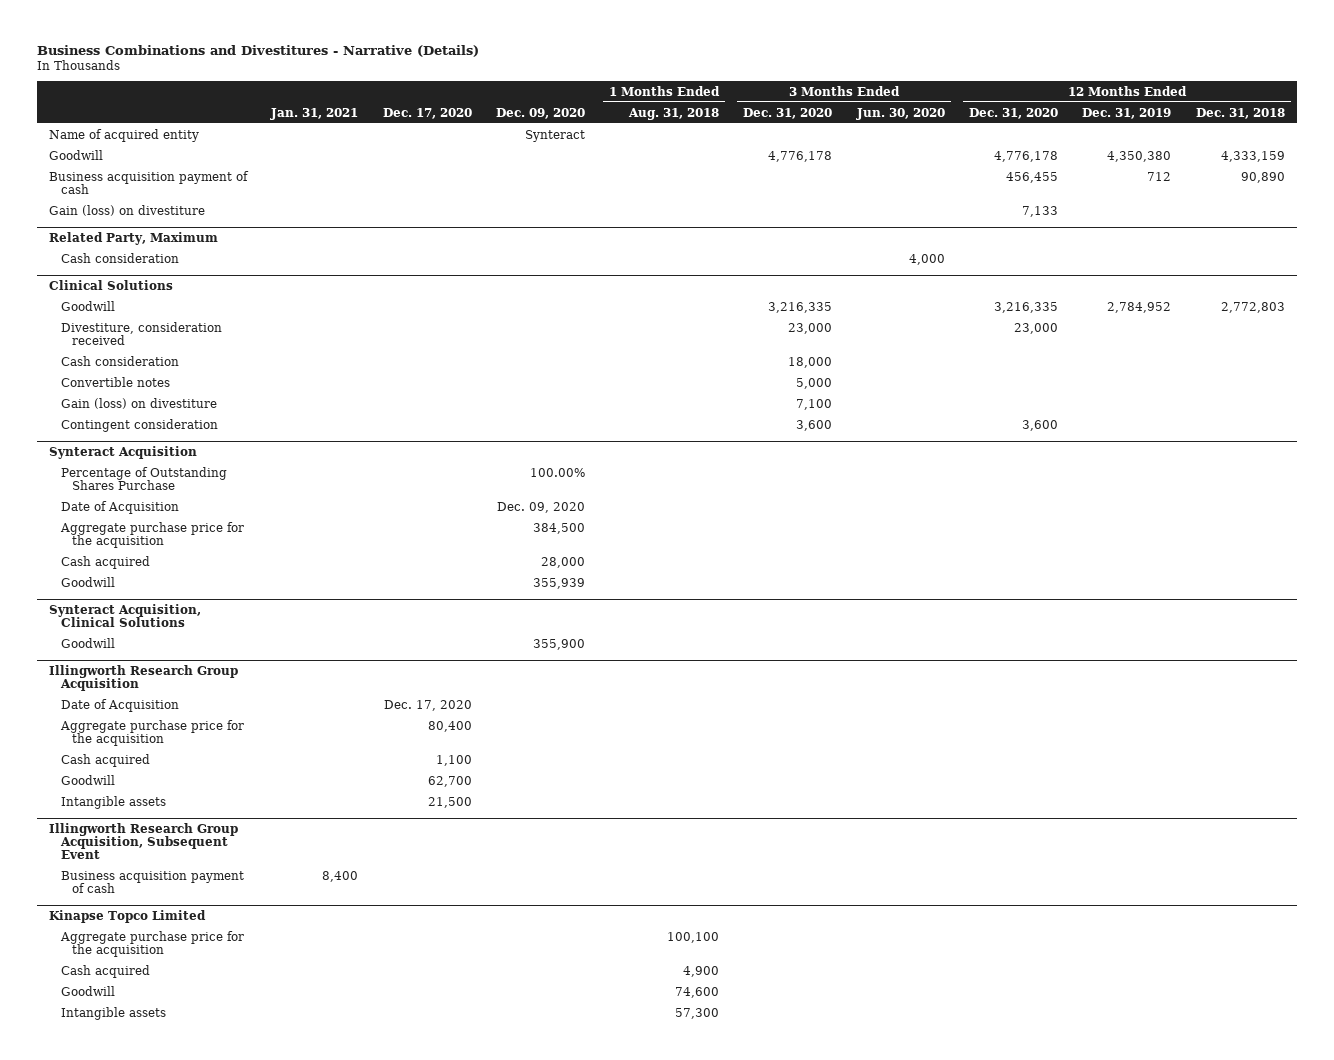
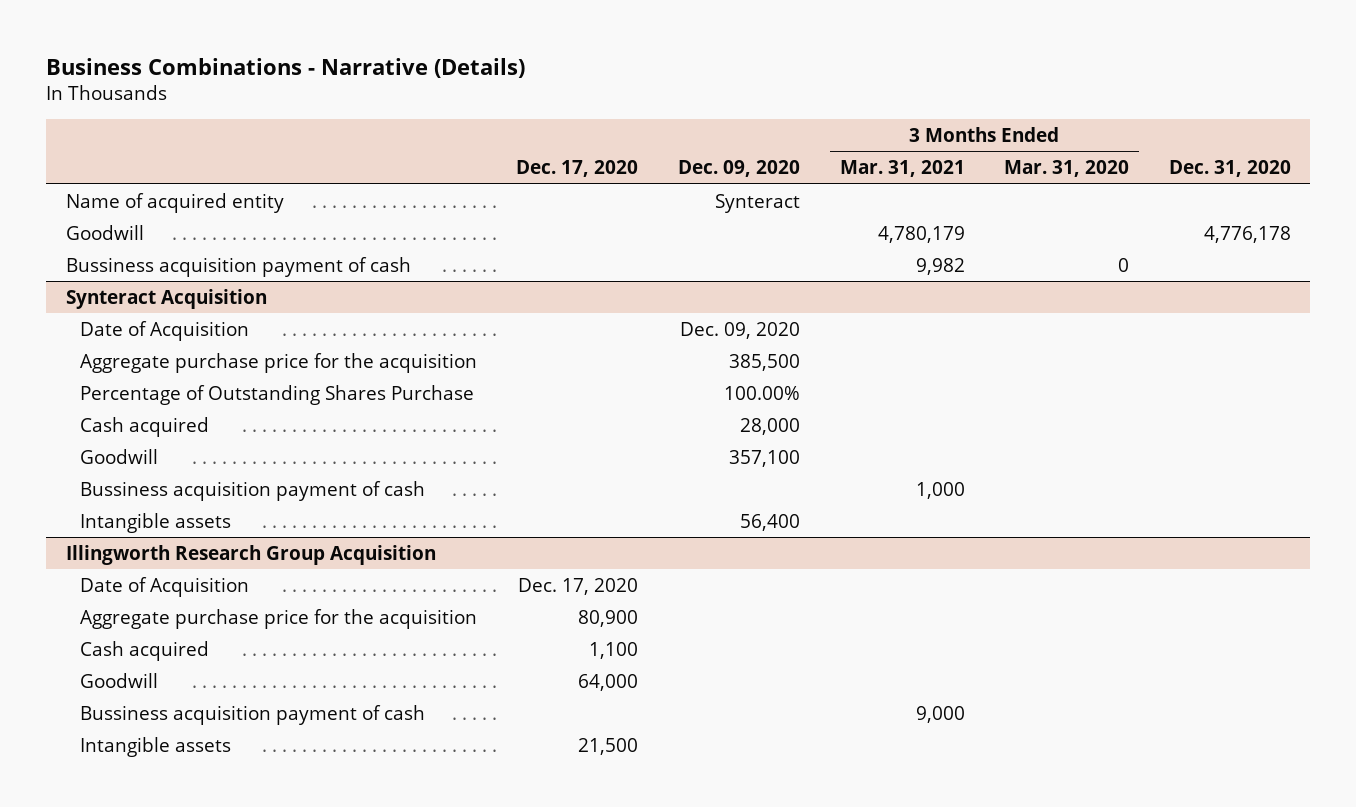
- Business Combinations and Divestitures - Narrative (Details)
+ Business Combinations - Narrative (Details)
- | Jan. 31, 2021 | Dec. 17, 2020 | Dec. 09, 2020 | 1 Months Ended Aug. 31, 2018 | 3 Months Ended Dec. 31, 2020 | 3 Months Ended Jun. 30, 2020 | 12 Months Ended Dec. 31, 2020 | 12 Months Ended Dec. 31, 2019 | 12 Months Ended Dec. 31, 2018
+ | Dec. 17, 2020 | Dec. 09, 2020 | 3 Months Ended Mar. 31, 2021 | 3 Months Ended Mar. 31, 2020 | Dec. 31, 2020
- Business acquisition payment of cash | | | | | | | 456,455 | 712 | 90,890
- Gain (loss) on divestiture | | | | | | | 7,133 | |
- Related Party, Maximum
- Cash consideration | | | | | | 4,000 | | |
- Clinical Solutions
- Goodwill | | | | | 3,216,335 | | 3,216,335 | 2,784,952 | 2,772,803
- Divestiture, consideration received | | | | | 23,000 | | 23,000 | |
- Cash consideration | | | | | 18,000 | | | |
- Convertible notes | | | | | 5,000 | | | |
- Gain (loss) on divestiture | | | | | 7,100 | | | |
- Contingent consideration | | | | | 3,600 | | 3,600 | |
+ Bussiness acquisition payment of cash | | | 9,982 | 0 |
@ Synteract Acquisition
- Aggregate purchase price for the acquisition | | | 384,500 | | | | | |
+ Aggregate purchase price for the acquisition | | 385,500 | | |
moved down: Percentage of Outstanding Shares Purchase | | 100.00% | | |
- Goodwill | | | 355,939 | | | | | |
- Synteract Acquisition, Clinical Solutions
- Goodwill | | | 355,900 | | | | | |
@ Synteract Acquisition
+ Goodwill | | 357,100 | | |
+ Bussiness acquisition payment of cash | | | 1,000 | |
+ Intangible assets | | 56,400 | | |
@ Illingworth Research Group Acquisition
- Aggregate purchase price for the acquisition | | 80,400 | | | | | | |
+ Aggregate purchase price for the acquisition | 80,900 | | | |
- Goodwill | | 62,700 | | | | | | |
+ Goodwill | 64,000 | | | |
+ Bussiness acquisition payment of cash | | | 9,000 | |
- Illingworth Research Group Acquisition, Subsequent Event
- Business acquisition payment of cash | 8,400 | | | | | | | |
- Kinapse Topco Limited
- Aggregate purchase price for the acquisition | | | | 100,100 | | | | |
- Cash acquired | | | | 4,900 | | | | |
- Goodwill | | | | 74,600 | | | | |
- Intangible assets | | | | 57,300 | | | | |

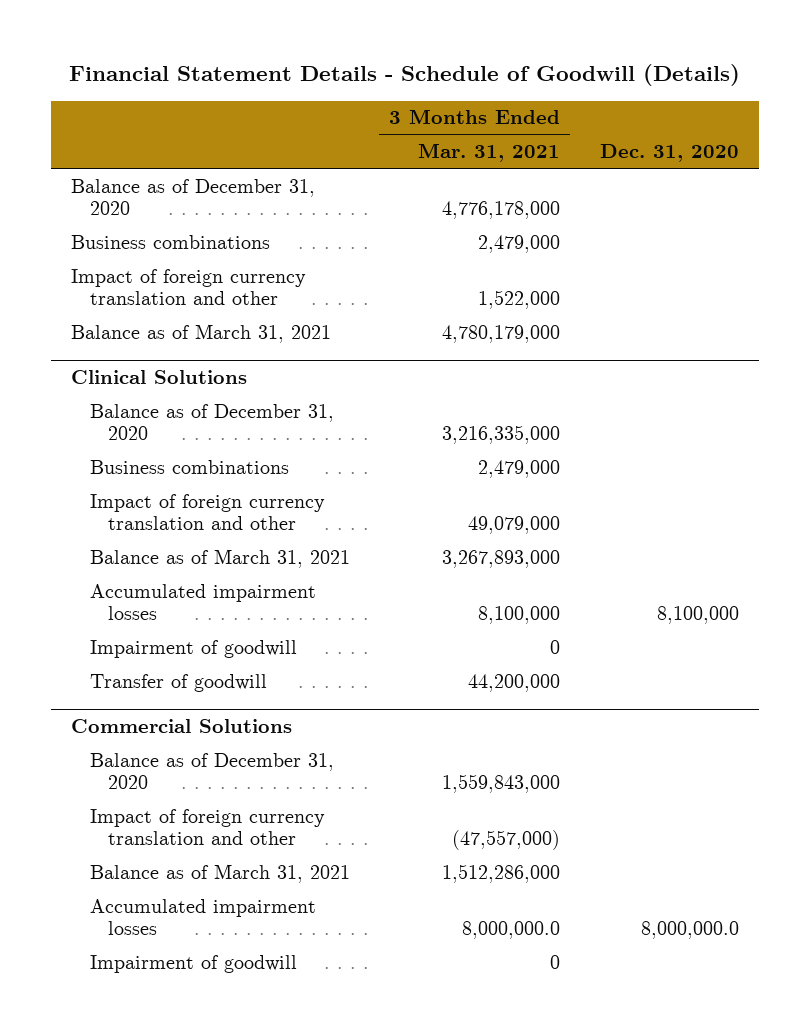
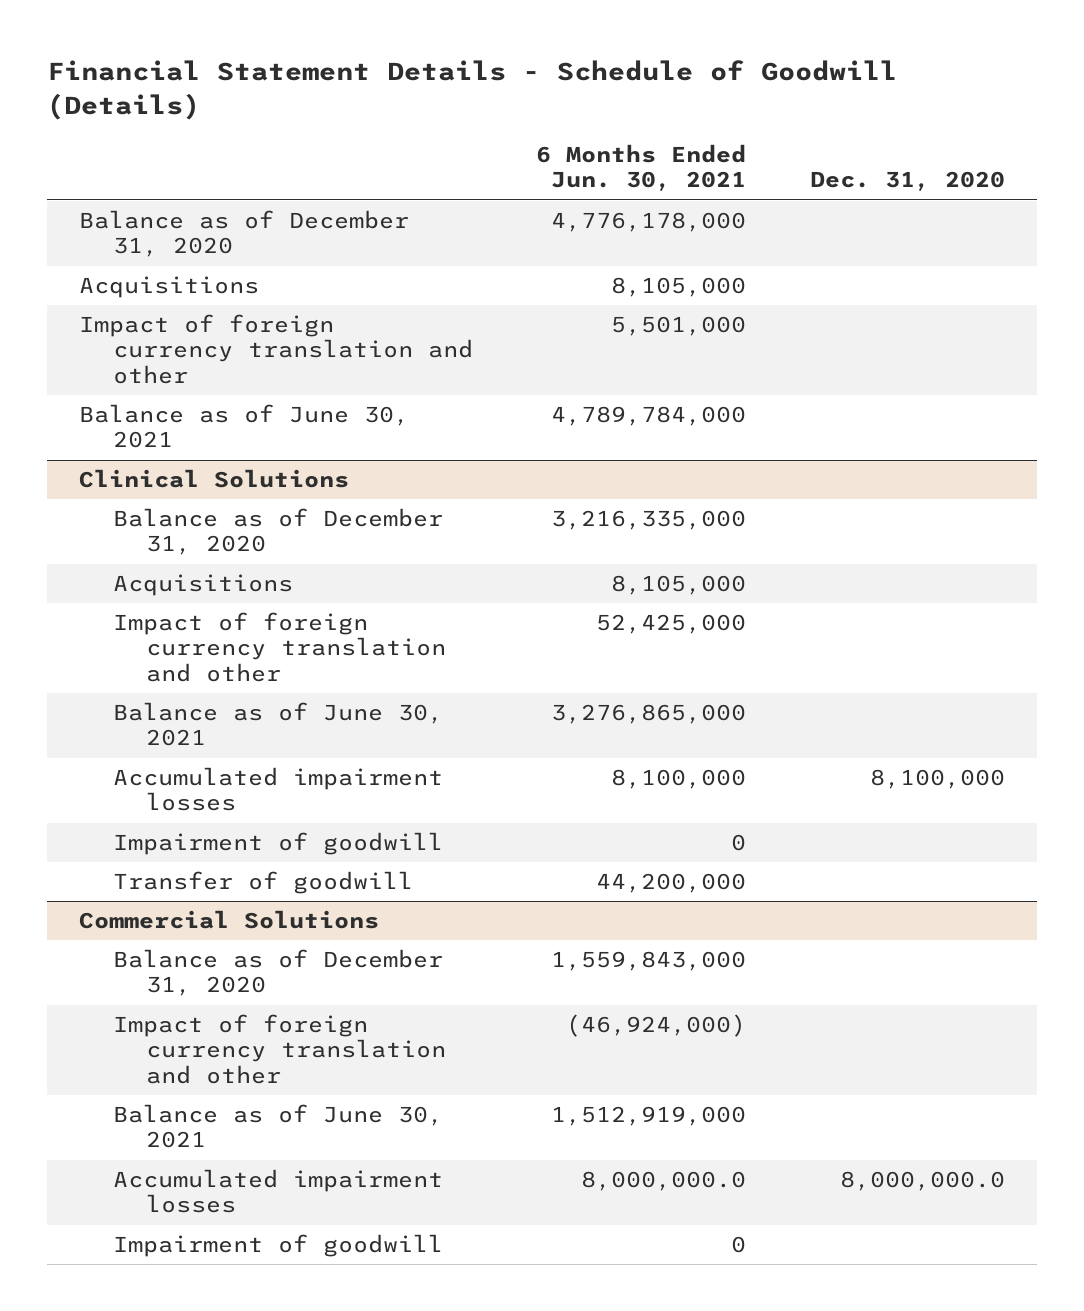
- | 3 Months Ended Mar. 31, 2021 | Dec. 31, 2020
+ | 6 Months Ended Jun. 30, 2021 | Dec. 31, 2020
- Business combinations | 2,479,000 |
+ Acquisitions | 8,105,000 |
- Balance as of March 31, 2021 | 4,780,179,000 |
+ Balance as of June 30, 2021 | 4,789,784,000 |
@ Clinical Solutions
- Business combinations | 2,479,000 |
+ Acquisitions | 8,105,000 |
- Balance as of March 31, 2021 | 3,267,893,000 |
+ Balance as of June 30, 2021 | 3,276,865,000 |
@ Commercial Solutions
- Balance as of March 31, 2021 | 1,512,286,000 |
+ Balance as of June 30, 2021 | 1,512,919,000 |

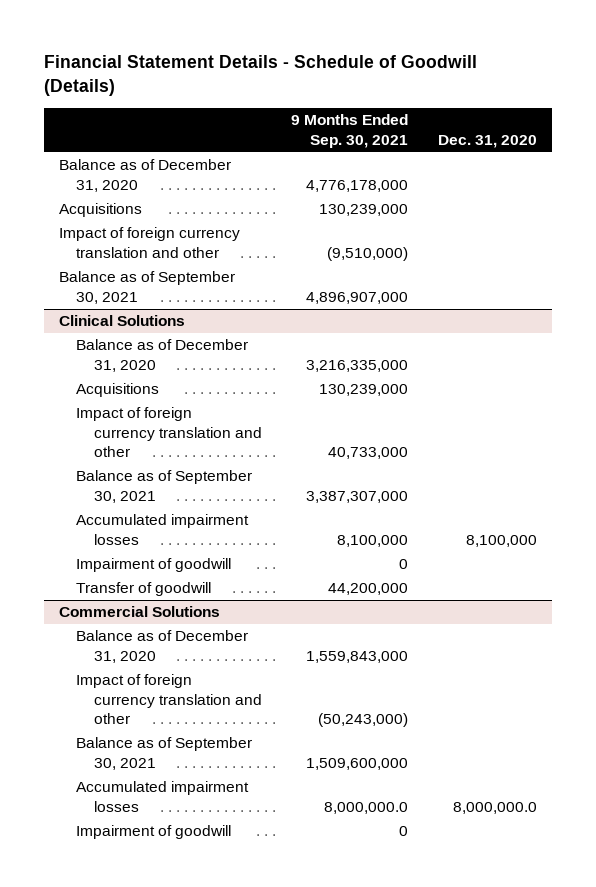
- | 6 Months Ended Jun. 30, 2021 | Dec. 31, 2020
+ | 9 Months Ended Sep. 30, 2021 | Dec. 31, 2020
- Balance as of June 30, 2021 | 4,789,784,000 |
+ Balance as of September 30, 2021 | 4,896,907,000 |
@ Clinical Solutions
- Balance as of June 30, 2021 | 3,276,865,000 |
+ Balance as of September 30, 2021 | 3,387,307,000 |
@ Commercial Solutions
- Balance as of June 30, 2021 | 1,512,919,000 |
+ Balance as of September 30, 2021 | 1,509,600,000 |

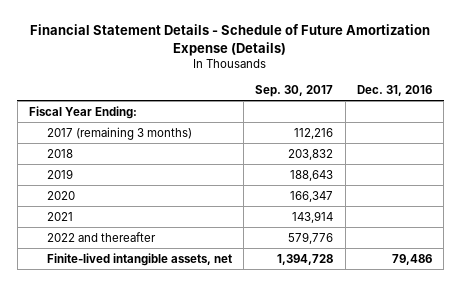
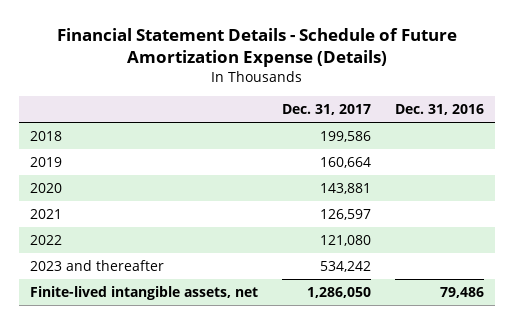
- | Sep. 30, 2017 | Dec. 31, 2016
+ | Dec. 31, 2017 | Dec. 31, 2016
- Fiscal Year Ending:
- 2017 (remaining 3 months) | 112,216 |
- 2022 and thereafter | 579,776 |
+ 2022 | 121,080 |
+ 2023 and thereafter | 534,242 |

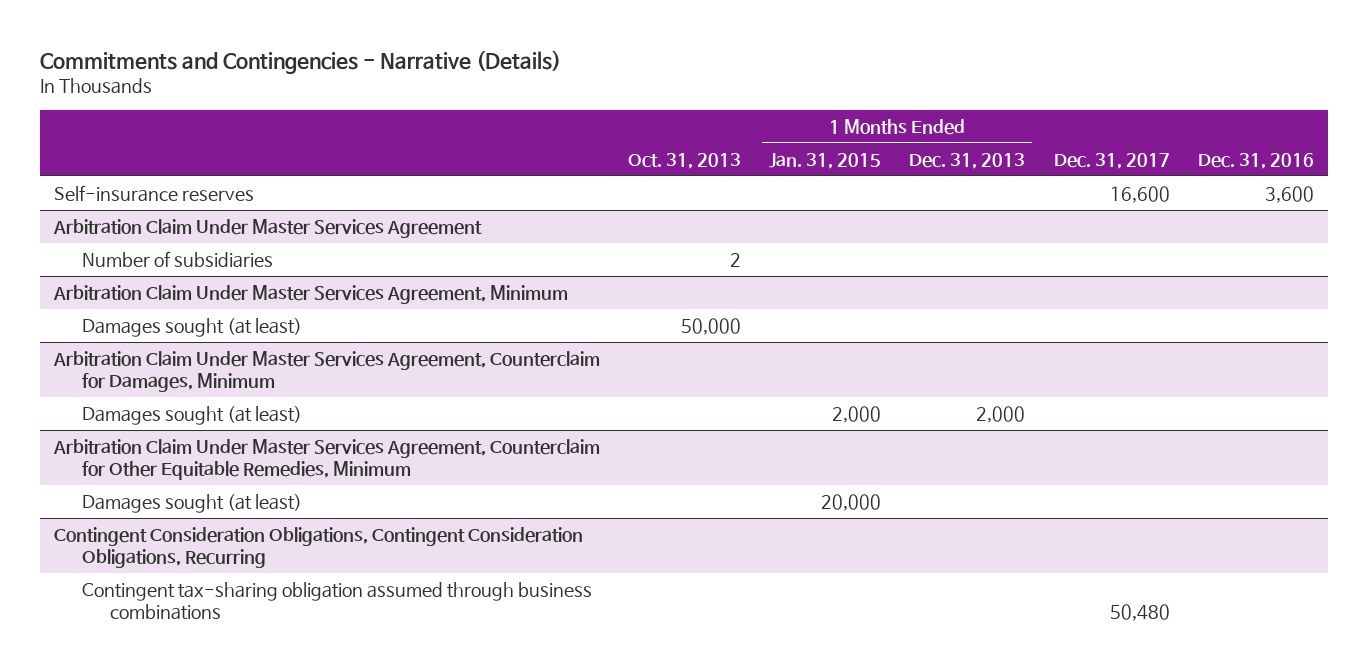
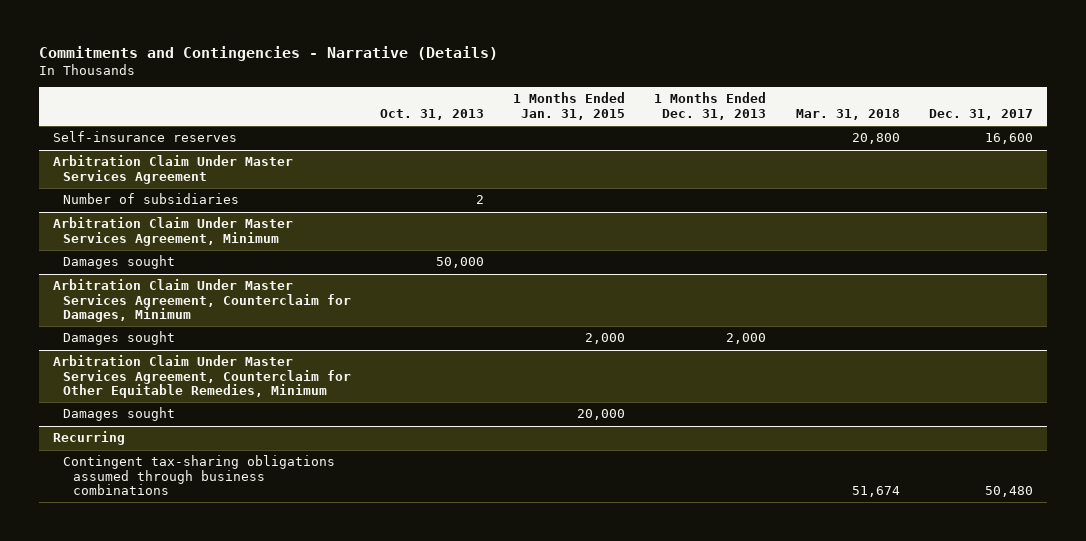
- | Oct. 31, 2013 | 1 Months Ended Jan. 31, 2015 | 1 Months Ended Dec. 31, 2013 | Dec. 31, 2017 | Dec. 31, 2016
+ | Oct. 31, 2013 | 1 Months Ended Jan. 31, 2015 | 1 Months Ended Dec. 31, 2013 | Mar. 31, 2018 | Dec. 31, 2017
@ Arbitration Claim Under Master Services Agreement, Minimum
- Damages sought (at least) | 50,000 | | | |
+ Damages sought | 50,000 | | | |
@ Arbitration Claim Under Master Services Agreement, Counterclaim for Damages, Minimum
- Damages sought (at least) | | 2,000 | 2,000 | |
+ Damages sought | | 2,000 | 2,000 | |
@ Arbitration Claim Under Master Services Agreement, Counterclaim for Other Equitable Remedies, Minimum
- Damages sought (at least) | | 20,000 | | |
- Contingent Consideration Obligations, Contingent Consideration Obligations, Recurring
- Contingent tax-sharing obligation assumed through business combinations | | | | 50,480 |
@ Arbitration Claim Under Master Services Agreement, Counterclaim for Other Equitable Remedies, Minimum
+ Damages sought | | 20,000 | | |
+ Recurring
+ Contingent tax-sharing obligations assumed through business combinations | | | | 51,674 | 50,480

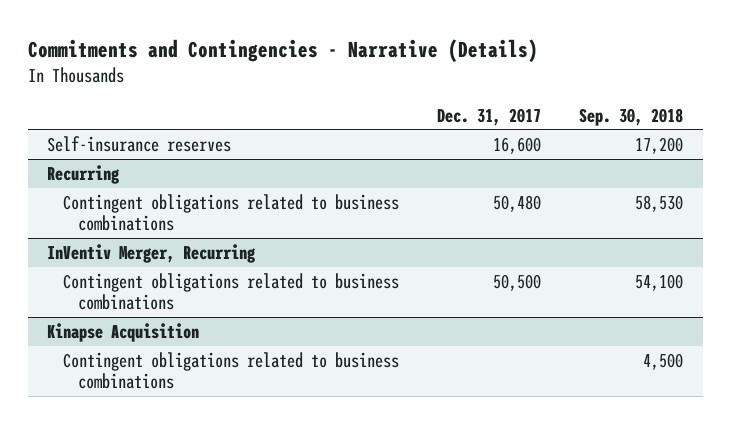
- | Oct. 31, 2013 | 1 Months Ended Jan. 31, 2015 | 1 Months Ended Dec. 31, 2013 | Mar. 31, 2018 | Dec. 31, 2017
+ | Dec. 31, 2017 | Sep. 30, 2018
- Arbitration Claim Under Master Services Agreement
- Number of subsidiaries | 2 | | | |
- Arbitration Claim Under Master Services Agreement, Minimum
- Damages sought | 50,000 | | | |
- Arbitration Claim Under Master Services Agreement, Counterclaim for Damages, Minimum
- Damages sought | | 2,000 | 2,000 | |
- Arbitration Claim Under Master Services Agreement, Counterclaim for Other Equitable Remedies, Minimum
- Damages sought | | 20,000 | | |
@ Recurring
- Contingent tax-sharing obligations assumed through business combinations | | | | 51,674 | 50,480
+ Contingent obligations related to business combinations | 50,480 | 58,530
+ InVentiv Merger, Recurring
+ Contingent obligations related to business combinations | 50,500 | 54,100
+ Kinapse Acquisition
+ Contingent obligations related to business combinations | | 4,500

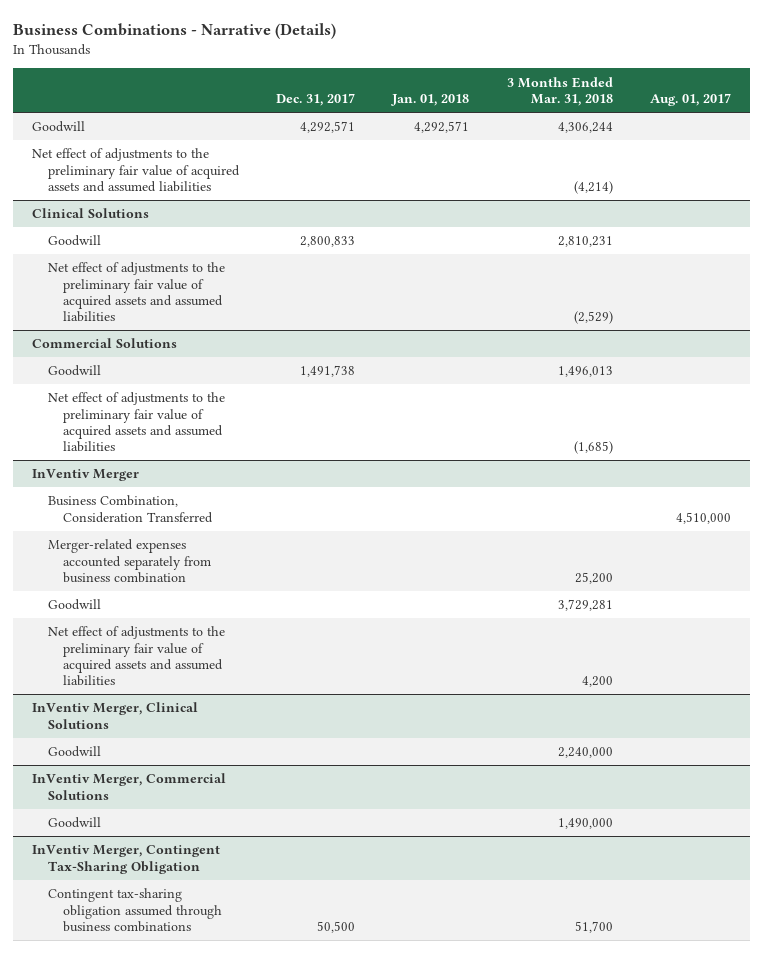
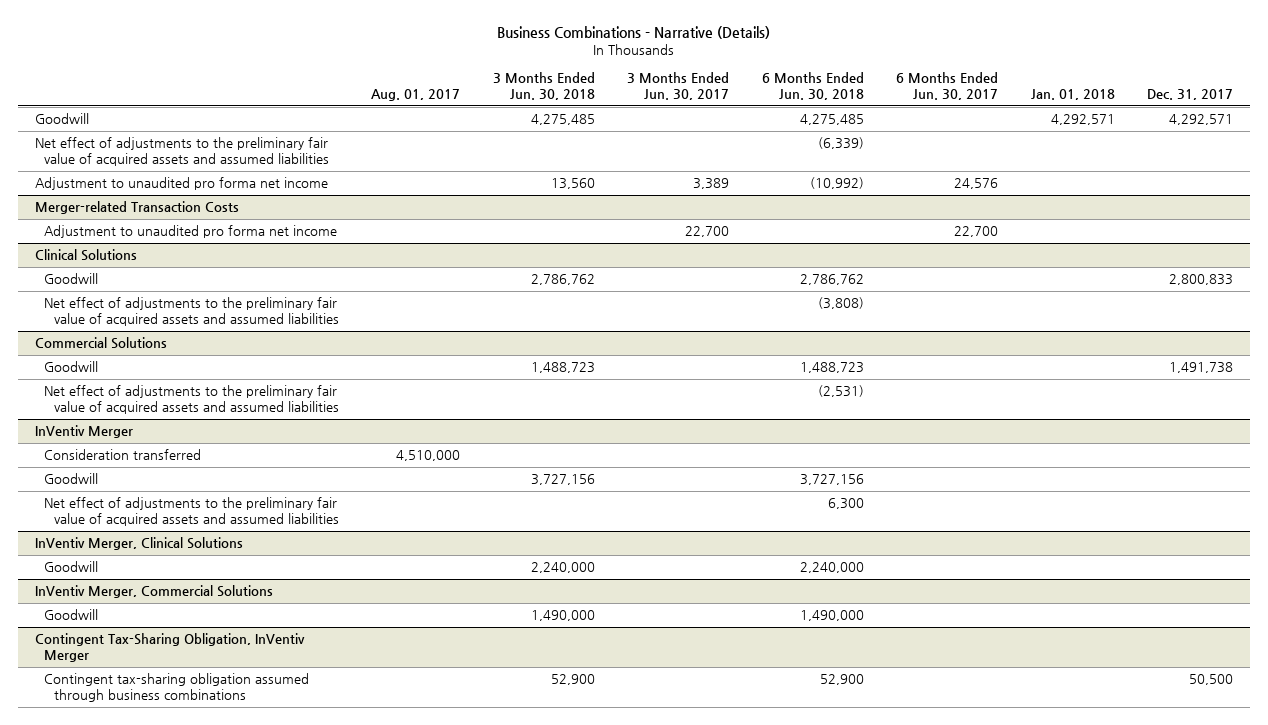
- | Dec. 31, 2017 | Jan. 01, 2018 | 3 Months Ended Mar. 31, 2018 | Aug. 01, 2017
+ | Aug. 01, 2017 | 3 Months Ended Jun. 30, 2018 | 3 Months Ended Jun. 30, 2017 | 6 Months Ended Jun. 30, 2018 | 6 Months Ended Jun. 30, 2017 | Jan. 01, 2018 | Dec. 31, 2017
+ Adjustment to unaudited pro forma net income | | 13,560 | 3,389 | (10,992) | 24,576 | |
+ Merger-related Transaction Costs
+ Adjustment to unaudited pro forma net income | | | 22,700 | | 22,700 | |
@ InVentiv Merger
- Business Combination, Consideration Transferred | | | | 4,510,000
- Merger-related expenses accounted separately from business combination | | | 25,200 |
+ Consideration transferred | 4,510,000 | | | | | |
- InVentiv Merger, Contingent Tax-Sharing Obligation
+ Contingent Tax-Sharing Obligation, InVentiv Merger

